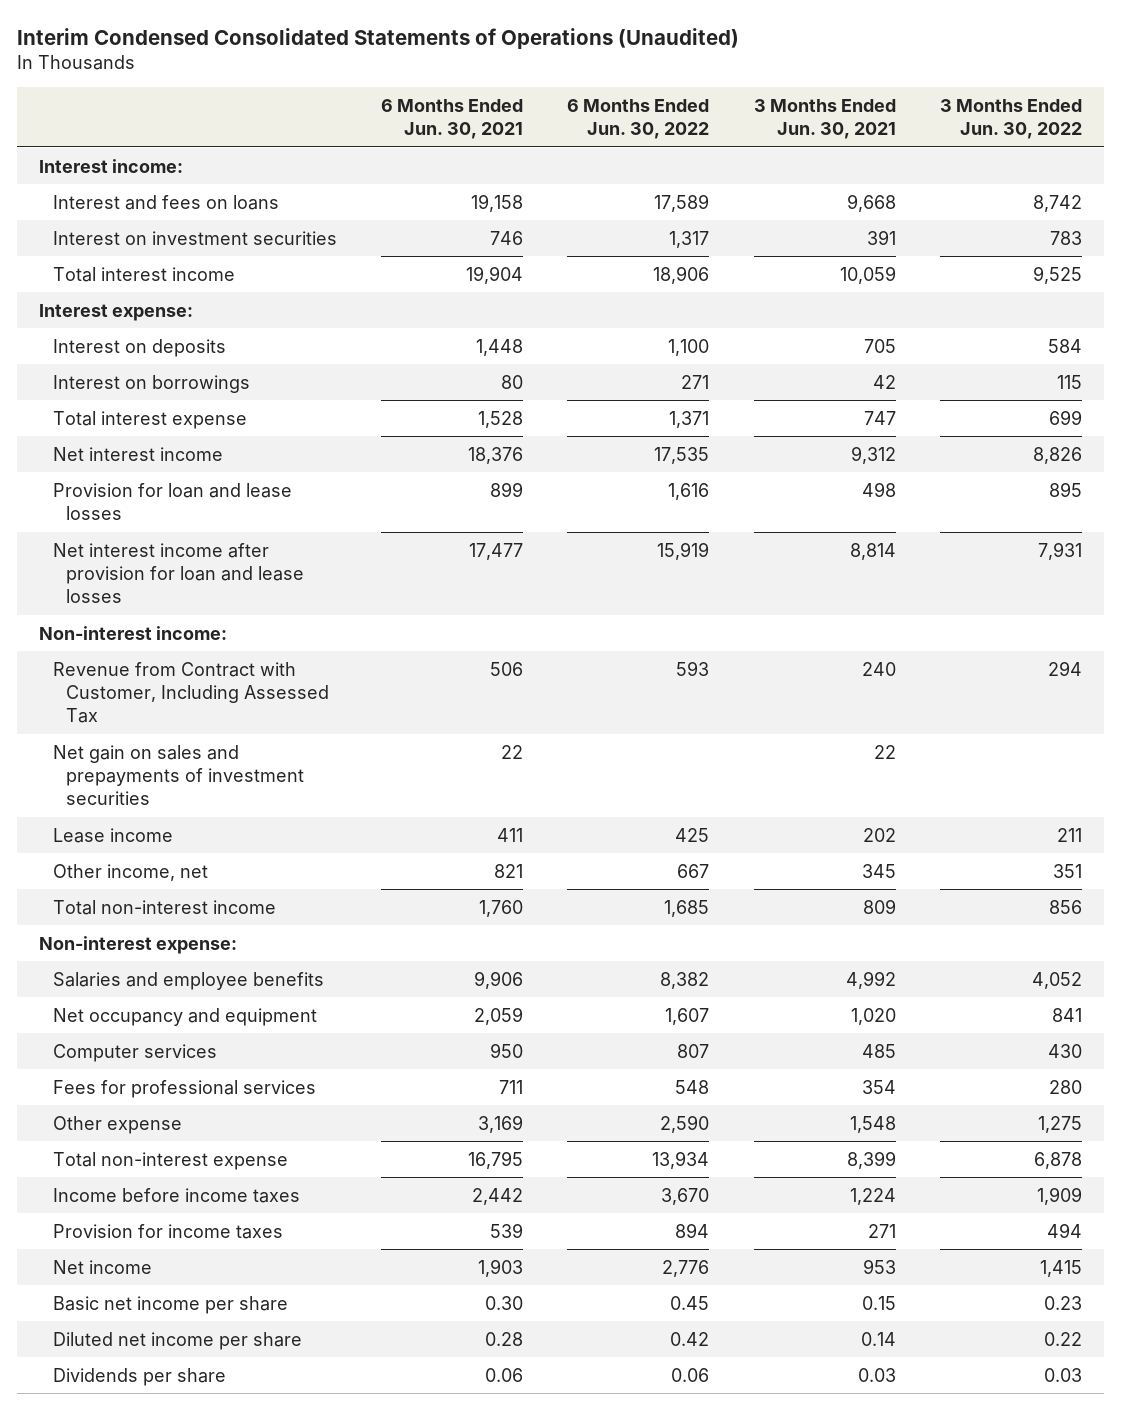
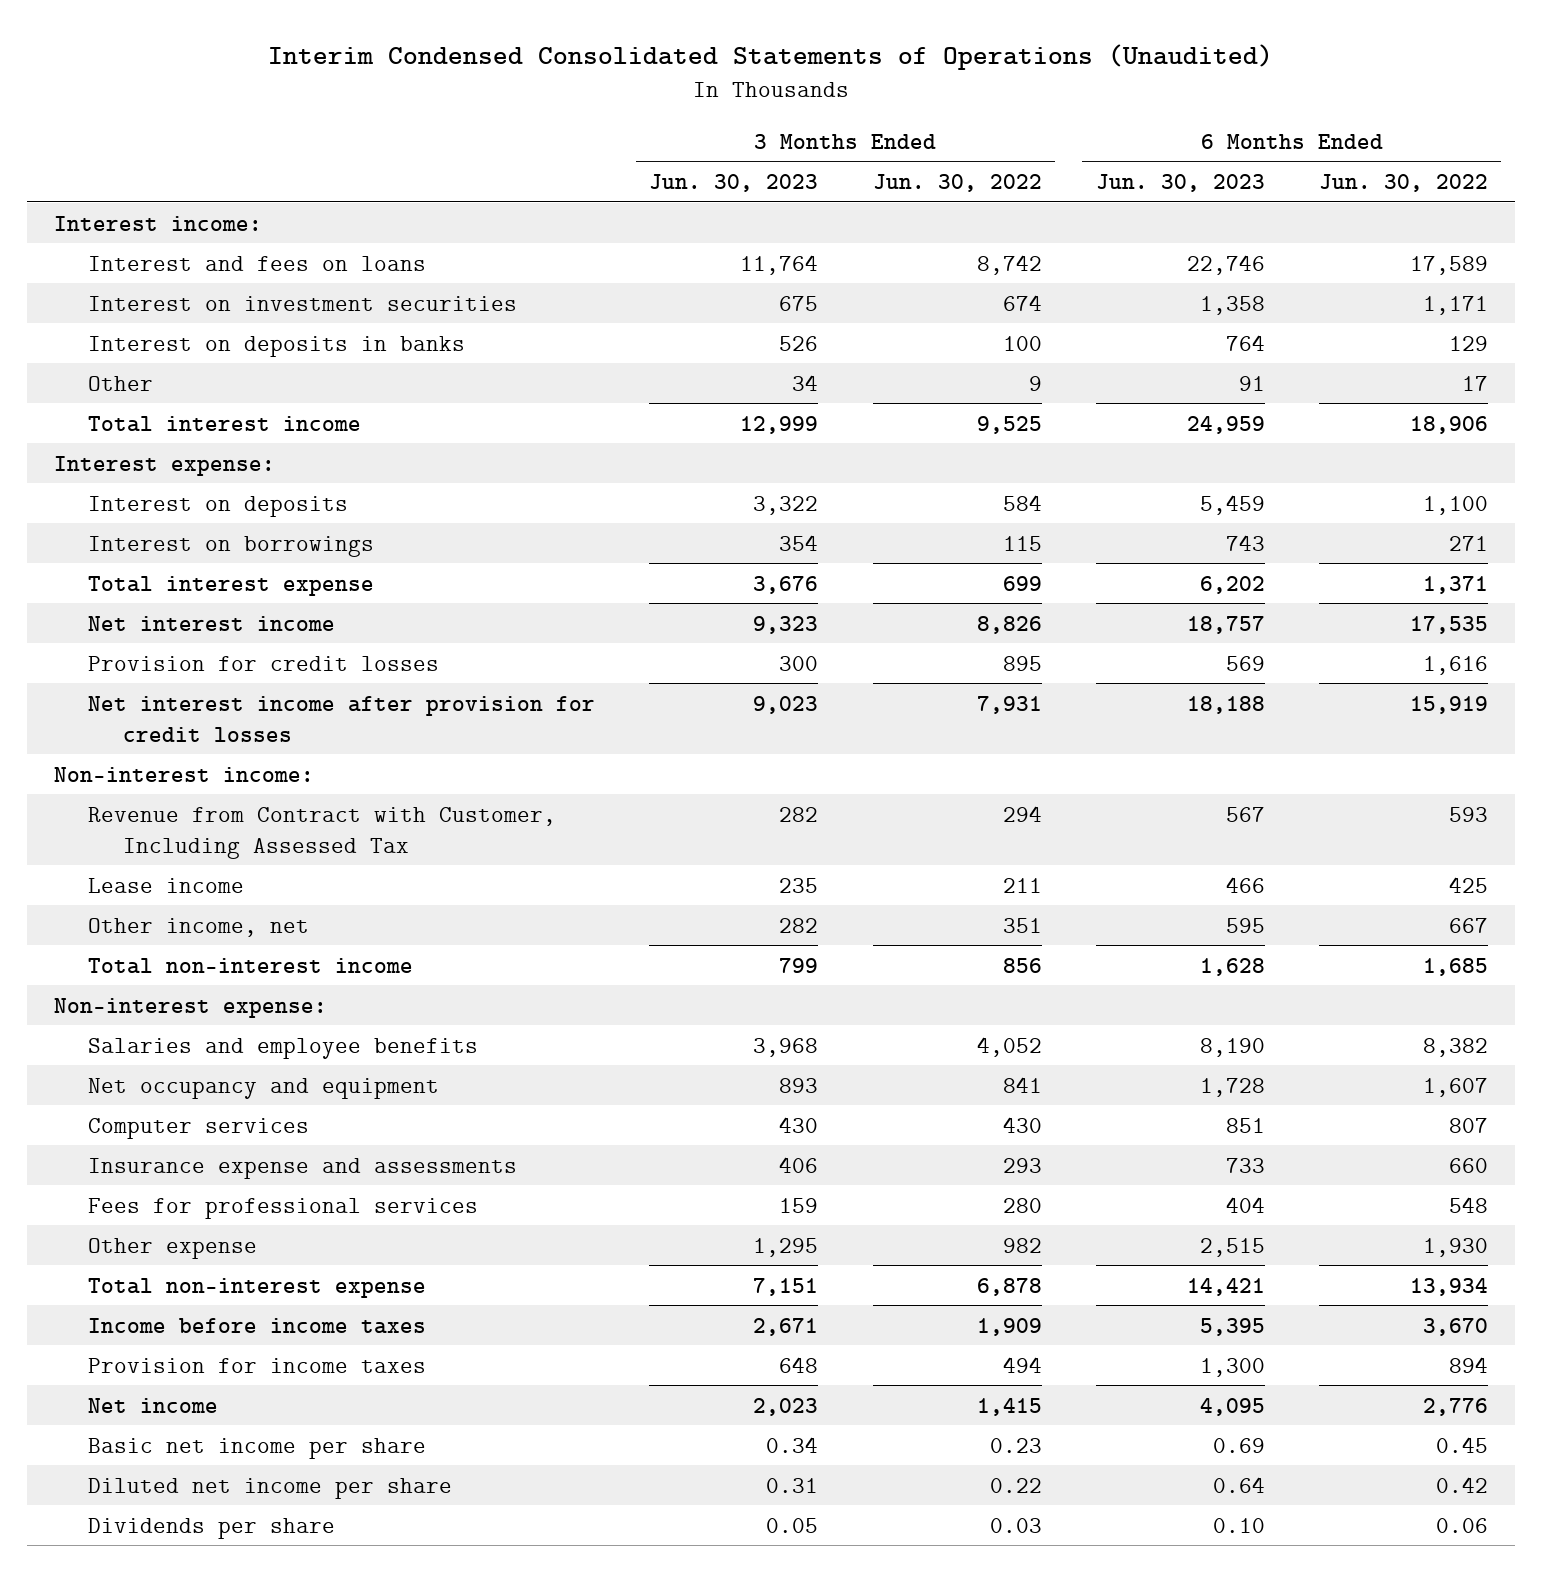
- | 6 Months Ended Jun. 30, 2021 | 6 Months Ended Jun. 30, 2022 | 3 Months Ended Jun. 30, 2021 | 3 Months Ended Jun. 30, 2022
+ | 3 Months Ended Jun. 30, 2023 | 3 Months Ended Jun. 30, 2022 | 6 Months Ended Jun. 30, 2023 | 6 Months Ended Jun. 30, 2022
- Interest on investment securities | 746 | 1,317 | 391 | 783
+ Interest on investment securities | 675 | 674 | 1,358 | 1,171
+ Interest on deposits in banks | 526 | 100 | 764 | 129
+ Other | 34 | 9 | 91 | 17
- Provision for loan and lease losses | 899 | 1,616 | 498 | 895
- Net interest income after provision for loan and lease losses | 17,477 | 15,919 | 8,814 | 7,931
+ Provision for credit losses | 300 | 895 | 569 | 1,616
+ Net interest income after provision for credit losses | 9,023 | 7,931 | 18,188 | 15,919
- Net gain on sales and prepayments of investment securities | 22 | | 22 |
+ Insurance expense and assessments | 406 | 293 | 733 | 660
- Other expense | 3,169 | 2,590 | 1,548 | 1,275
+ Other expense | 1,295 | 982 | 2,515 | 1,930

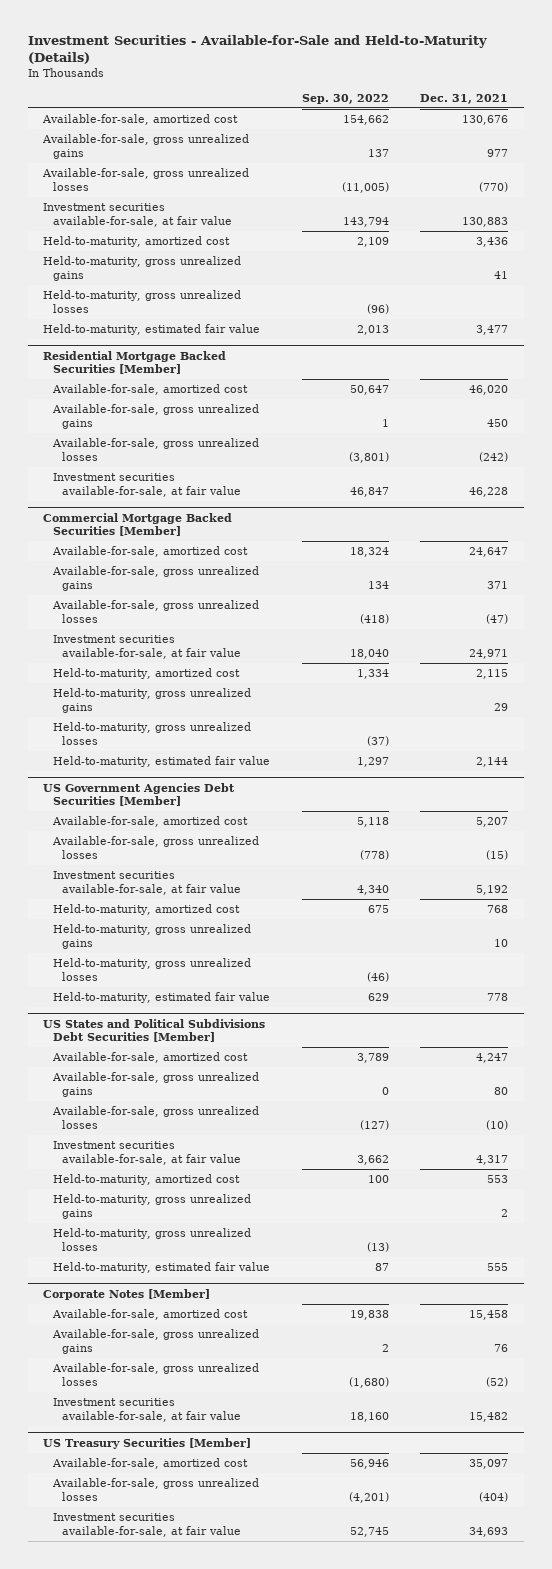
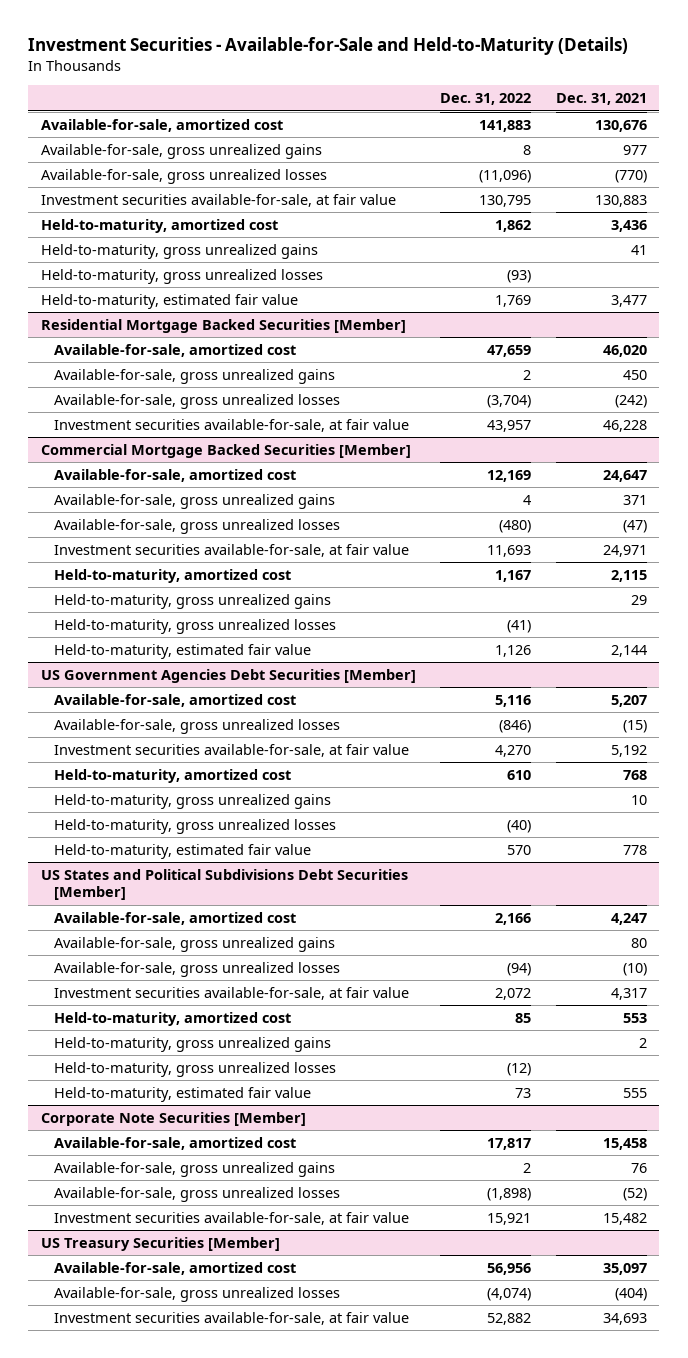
- | Sep. 30, 2022 | Dec. 31, 2021
+ | Dec. 31, 2022 | Dec. 31, 2021
- Corporate Notes [Member]
+ Corporate Note Securities [Member]

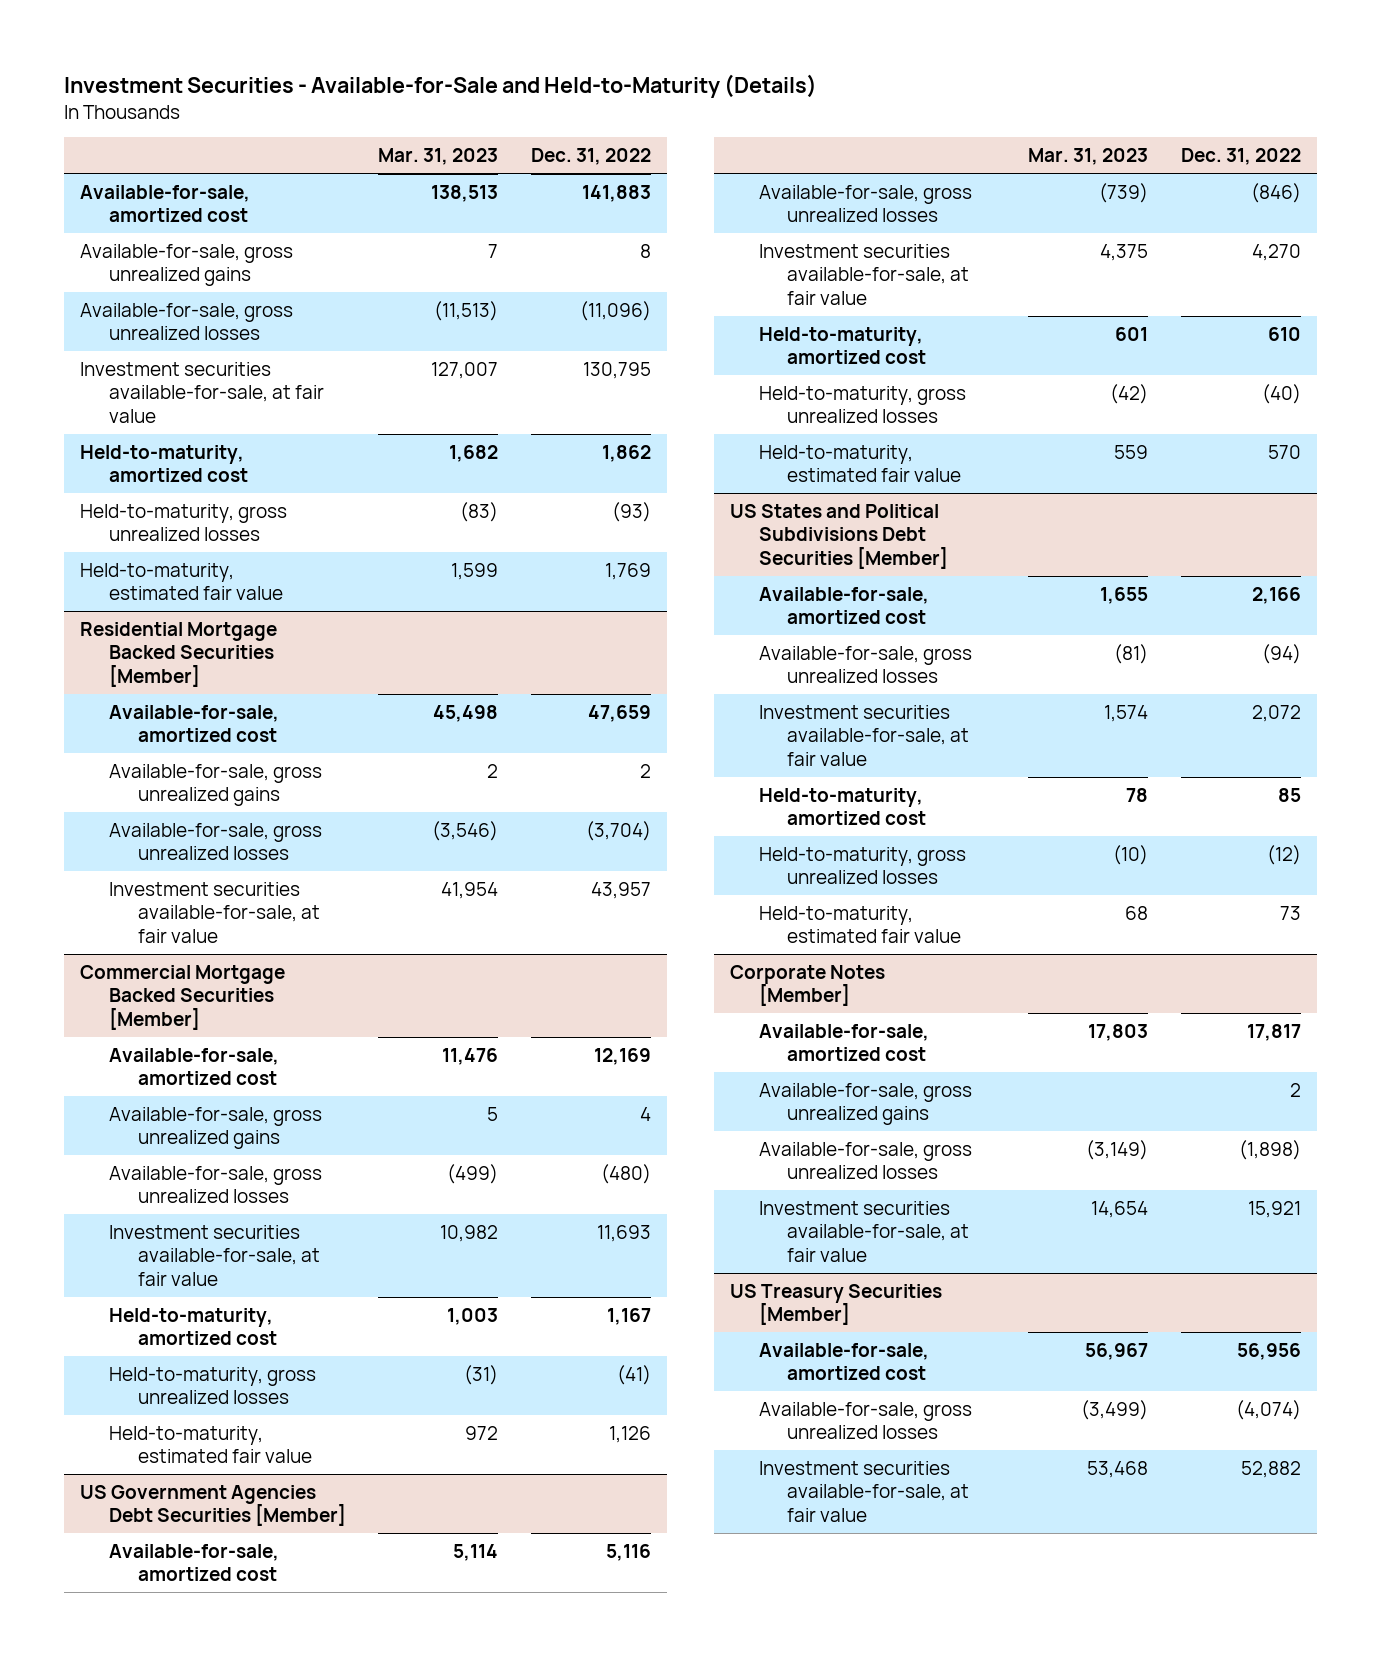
- | Dec. 31, 2022 | Dec. 31, 2021
+ | Mar. 31, 2023 | Dec. 31, 2022
- Held-to-maturity, gross unrealized gains | | 41
@ Commercial Mortgage Backed Securities [Member]
- Held-to-maturity, gross unrealized gains | | 29
@ US Government Agencies Debt Securities [Member]
- Held-to-maturity, gross unrealized gains | | 10
@ US States and Political Subdivisions Debt Securities [Member]
- Available-for-sale, gross unrealized gains | | 80
- Held-to-maturity, gross unrealized gains | | 2
- Corporate Note Securities [Member]
+ Corporate Notes [Member]

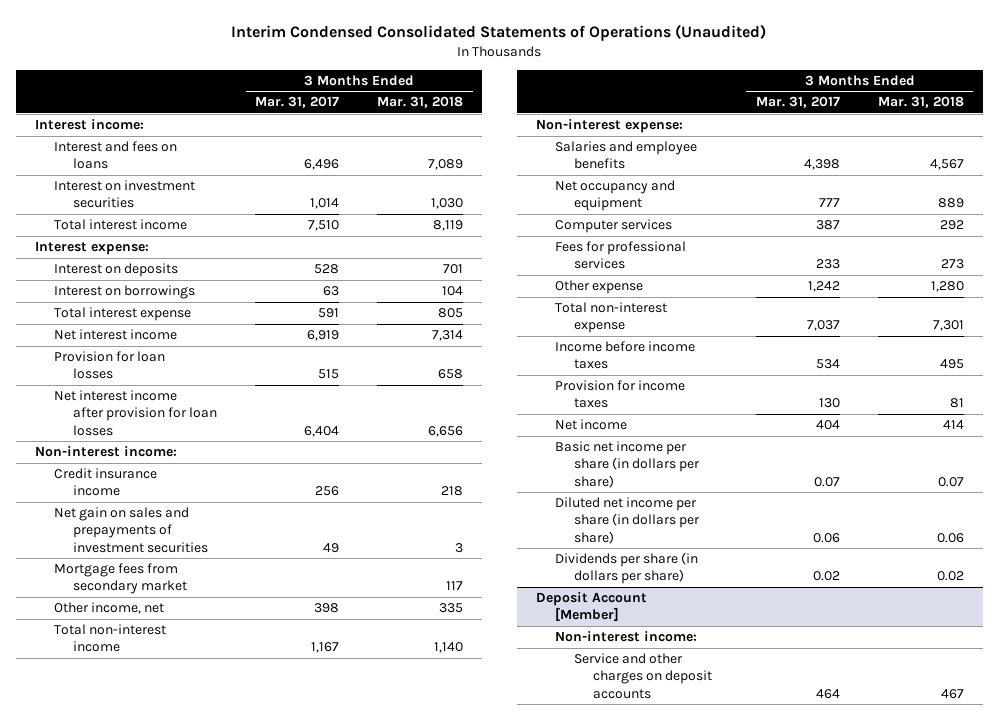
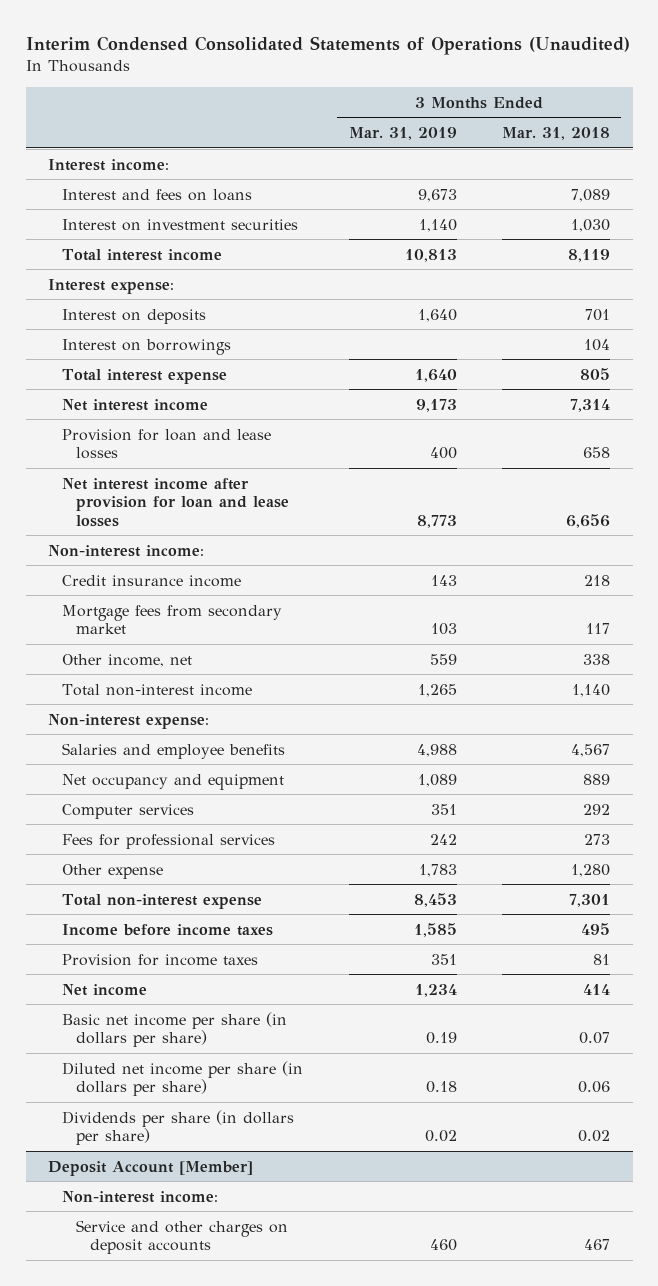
- | 3 Months Ended Mar. 31, 2017 | 3 Months Ended Mar. 31, 2018
+ | 3 Months Ended Mar. 31, 2019 | 3 Months Ended Mar. 31, 2018
- Provision for loan losses | 515 | 658
- Net interest income after provision for loan losses | 6,404 | 6,656
+ Provision for loan and lease losses | 400 | 658
+ Net interest income after provision for loan and lease losses | 8,773 | 6,656
- Net gain on sales and prepayments of investment securities | 49 | 3
- Other income, net | 398 | 335
+ Other income, net | 559 | 338

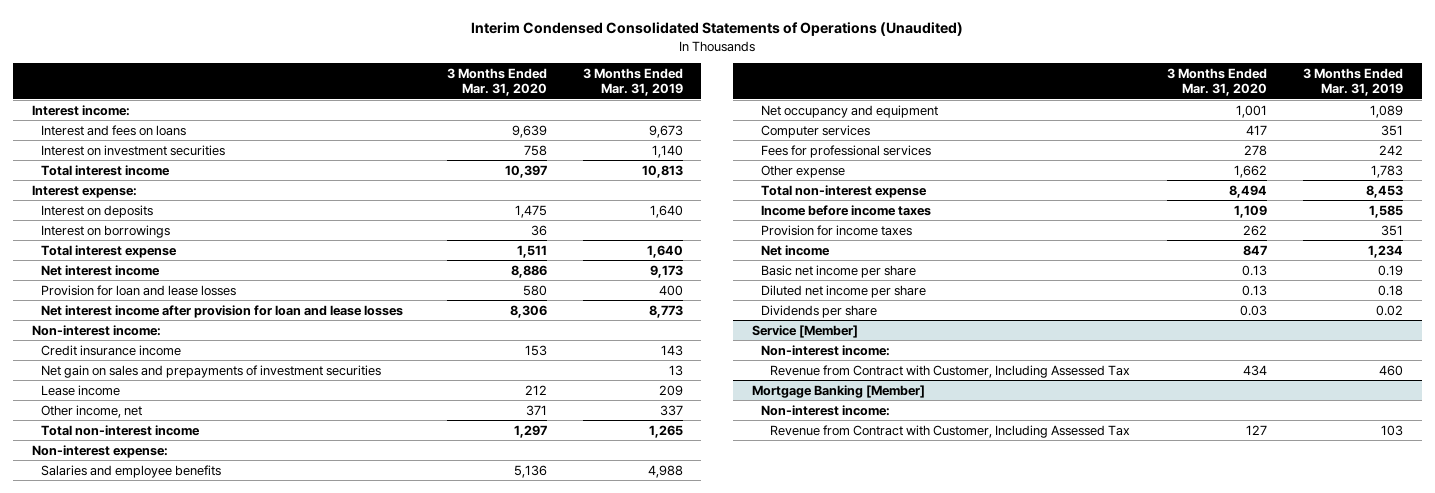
- | 3 Months Ended Mar. 31, 2019 | 3 Months Ended Mar. 31, 2018
+ | 3 Months Ended Mar. 31, 2020 | 3 Months Ended Mar. 31, 2019
- Mortgage fees from secondary market | 103 | 117
- Other income, net | 559 | 338
+ Net gain on sales and prepayments of investment securities | | 13
+ Lease income | 212 | 209
+ Other income, net | 371 | 337
- Basic net income per share (in dollars per share) | 0.19 | 0.07
- Diluted net income per share (in dollars per share) | 0.18 | 0.06
- Dividends per share (in dollars per share) | 0.02 | 0.02
- Deposit Account [Member]
+ Basic net income per share | 0.13 | 0.19
+ Diluted net income per share | 0.13 | 0.18
+ Dividends per share | 0.03 | 0.02
+ Service [Member]
- Service and other charges on deposit accounts | 460 | 467
+ Revenue from Contract with Customer, Including Assessed Tax | 434 | 460
+ Mortgage Banking [Member]
+ Non-interest income:
+ Revenue from Contract with Customer, Including Assessed Tax | 127 | 103

